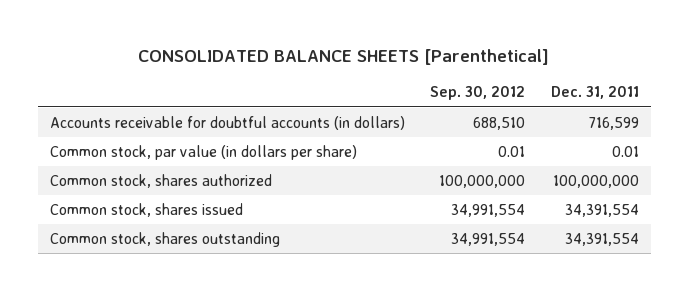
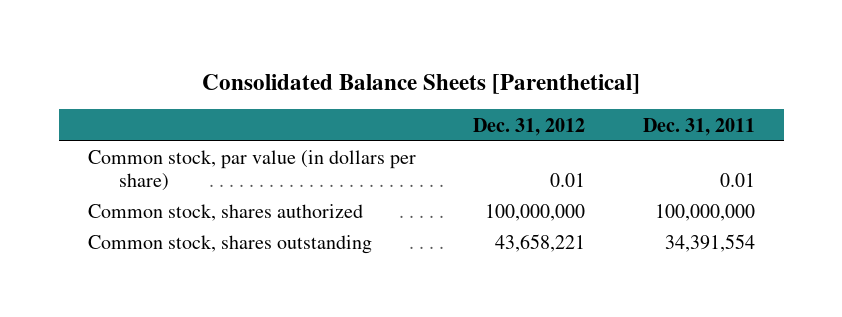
- CONSOLIDATED BALANCE SHEETS [Parenthetical]
+ Consolidated Balance Sheets [Parenthetical]
- | Sep. 30, 2012 | Dec. 31, 2011
+ | Dec. 31, 2012 | Dec. 31, 2011
- Accounts receivable for doubtful accounts (in dollars) | 688,510 | 716,599
- Common stock, shares issued | 34,991,554 | 34,391,554

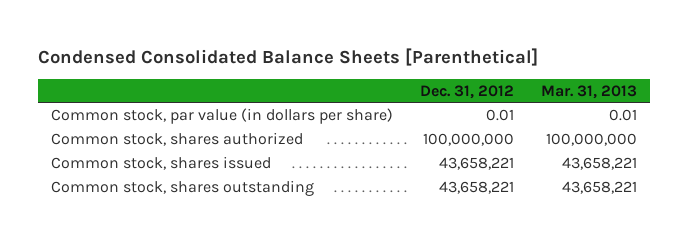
- Consolidated Balance Sheets [Parenthetical]
+ Condensed Consolidated Balance Sheets [Parenthetical]
- | Dec. 31, 2012 | Dec. 31, 2011
+ | Dec. 31, 2012 | Mar. 31, 2013
+ Common stock, shares issued | 43,658,221 | 43,658,221

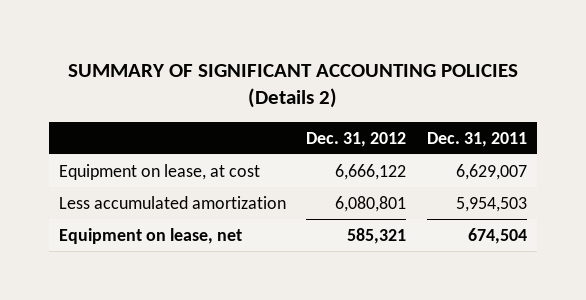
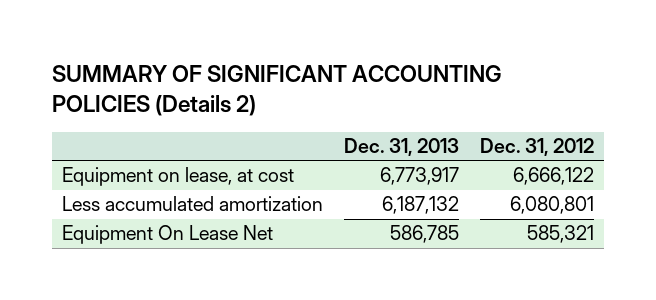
- | Dec. 31, 2012 | Dec. 31, 2011
+ | Dec. 31, 2013 | Dec. 31, 2012
- Equipment on lease, net | 585,321 | 674,504
+ Equipment On Lease Net | 586,785 | 585,321

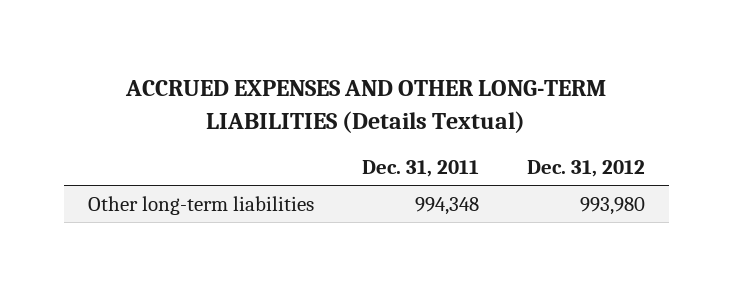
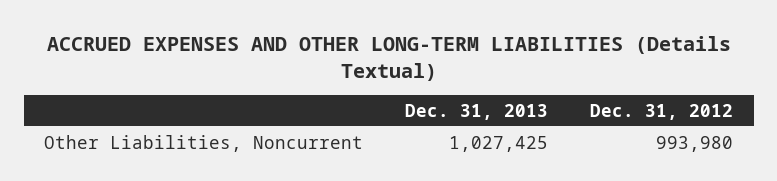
- | Dec. 31, 2011 | Dec. 31, 2012
+ | Dec. 31, 2013 | Dec. 31, 2012
- Other long-term liabilities | 994,348 | 993,980
+ Other Liabilities, Noncurrent | 1,027,425 | 993,980

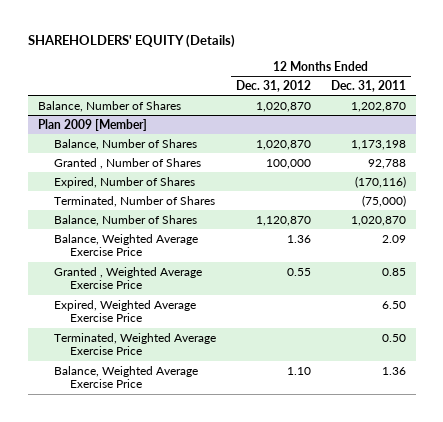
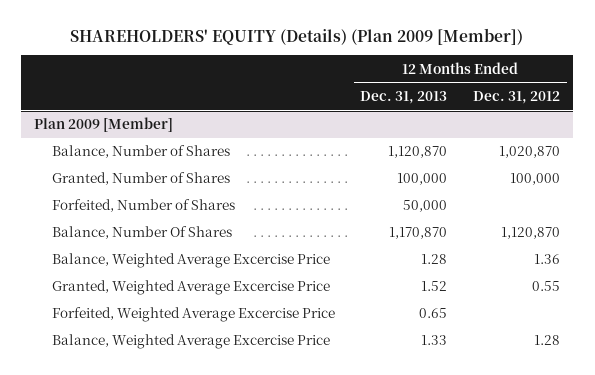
- SHAREHOLDERS' EQUITY (Details)
+ SHAREHOLDERS' EQUITY (Details) (Plan 2009 [Member])
- | 12 Months Ended Dec. 31, 2012 | 12 Months Ended Dec. 31, 2011
+ | 12 Months Ended Dec. 31, 2013 | 12 Months Ended Dec. 31, 2012
- Balance, Number of Shares | 1,020,870 | 1,202,870
@ Plan 2009 [Member]
- Granted , Number of Shares | 100,000 | 92,788
- Expired, Number of Shares | | (170,116)
- Terminated, Number of Shares | | (75,000)
- Balance, Number of Shares | 1,120,870 | 1,020,870
- Balance, Weighted Average Exercise Price | 1.36 | 2.09
- Granted , Weighted Average Exercise Price | 0.55 | 0.85
- Expired, Weighted Average Exercise Price | | 6.50
- Terminated, Weighted Average Exercise Price | | 0.50
- Balance, Weighted Average Exercise Price | 1.10 | 1.36
+ Granted, Number of Shares | 100,000 | 100,000
+ Forfeited, Number of Shares | 50,000 |
+ Balance, Number Of Shares | 1,170,870 | 1,120,870
+ Balance, Weighted Average Excercise Price | 1.28 | 1.36
+ Granted, Weighted Average Excercise Price | 1.52 | 0.55
+ Forfeited, Weighted Average Excercise Price | 0.65 |
+ Balance, Weighted Average Excercise Price | 1.33 | 1.28

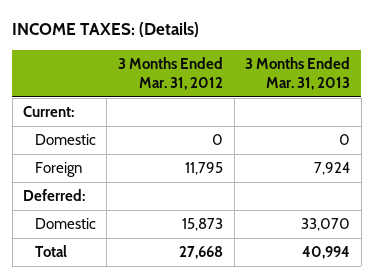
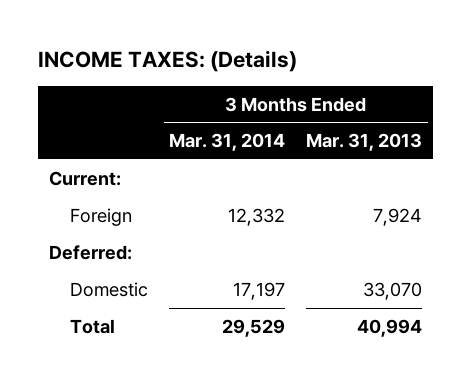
- | 3 Months Ended Mar. 31, 2012 | 3 Months Ended Mar. 31, 2013
+ | 3 Months Ended Mar. 31, 2014 | 3 Months Ended Mar. 31, 2013
- Domestic | 0 | 0

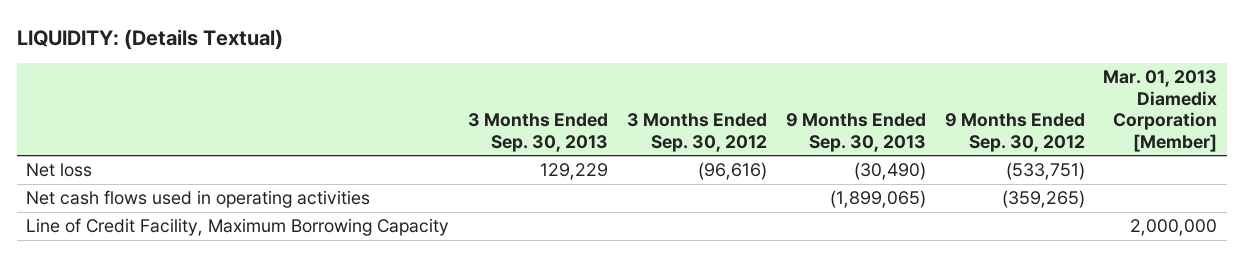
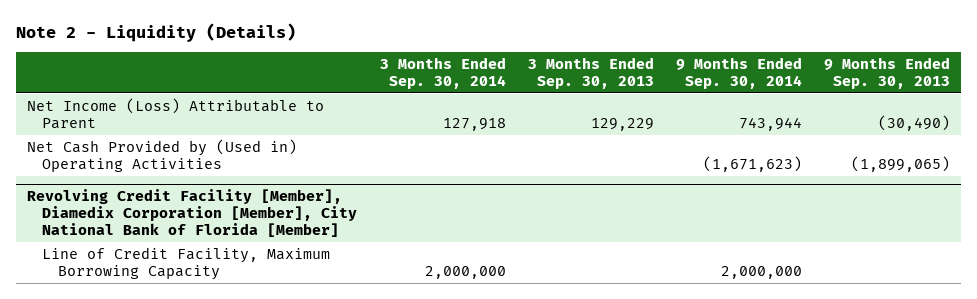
- LIQUIDITY: (Details Textual)
+ Note 2 - Liquidity (Details)
- | 3 Months Ended Sep. 30, 2013 | 3 Months Ended Sep. 30, 2012 | 9 Months Ended Sep. 30, 2013 | 9 Months Ended Sep. 30, 2012 | Mar. 01, 2013 Diamedix Corporation [Member]
+ | 3 Months Ended Sep. 30, 2014 | 3 Months Ended Sep. 30, 2013 | 9 Months Ended Sep. 30, 2014 | 9 Months Ended Sep. 30, 2013
- Net loss | 129,229 | (96,616) | (30,490) | (533,751) |
- Net cash flows used in operating activities | | | (1,899,065) | (359,265) |
+ Net Income (Loss) Attributable to Parent | 127,918 | 129,229 | 743,944 | (30,490)
+ Net Cash Provided by (Used in) Operating Activities | | | (1,671,623) | (1,899,065)
+ Revolving Credit Facility [Member], Diamedix Corporation [Member], City National Bank of Florida [Member]

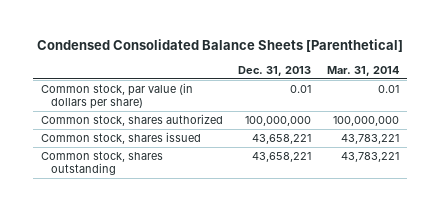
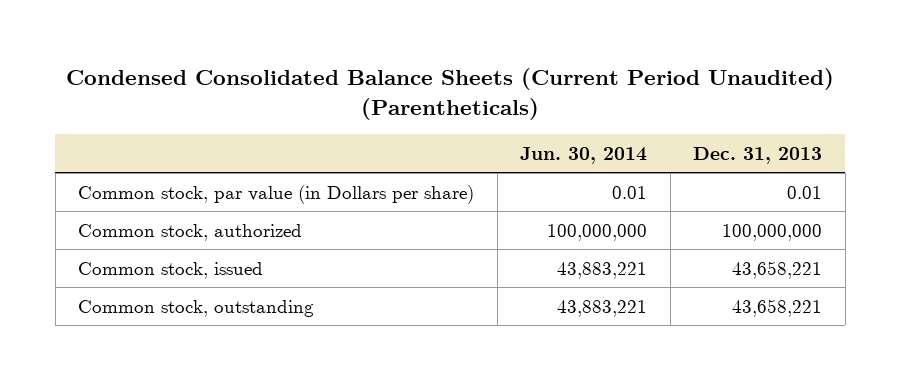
- Condensed Consolidated Balance Sheets [Parenthetical]
+ Condensed Consolidated Balance Sheets (Current Period Unaudited) (Parentheticals)
- | Dec. 31, 2013 | Mar. 31, 2014
+ | Jun. 30, 2014 | Dec. 31, 2013
- Common stock, par value (in dollars per share) | 0.01 | 0.01
- Common stock, shares authorized | 100,000,000 | 100,000,000
- Common stock, shares issued | 43,658,221 | 43,783,221
- Common stock, shares outstanding | 43,658,221 | 43,783,221
+ Common stock, par value (in Dollars per share) | 0.01 | 0.01
+ Common stock, authorized | 100,000,000 | 100,000,000
+ Common stock, issued | 43,883,221 | 43,658,221
+ Common stock, outstanding | 43,883,221 | 43,658,221

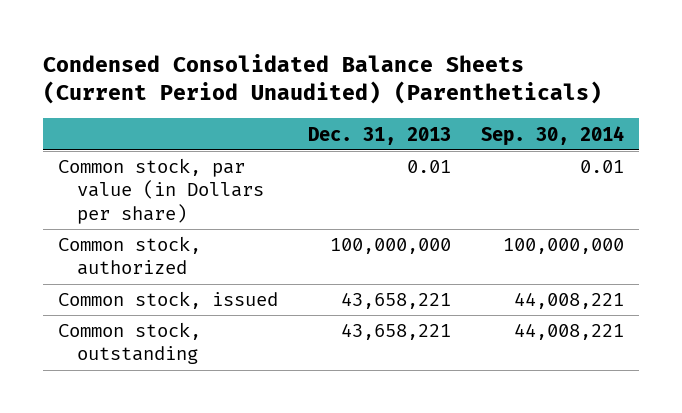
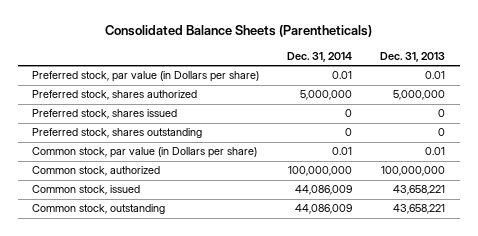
- Condensed Consolidated Balance Sheets (Current Period Unaudited) (Parentheticals)
+ Consolidated Balance Sheets (Parentheticals)
- | Dec. 31, 2013 | Sep. 30, 2014
+ | Dec. 31, 2014 | Dec. 31, 2013
+ Preferred stock, par value (in Dollars per share) | 0.01 | 0.01
+ Preferred stock, shares authorized | 5,000,000 | 5,000,000
+ Preferred stock, shares issued | 0 | 0
+ Preferred stock, shares outstanding | 0 | 0

